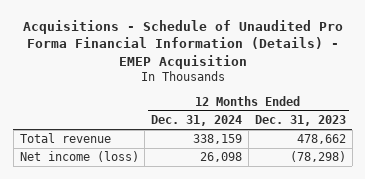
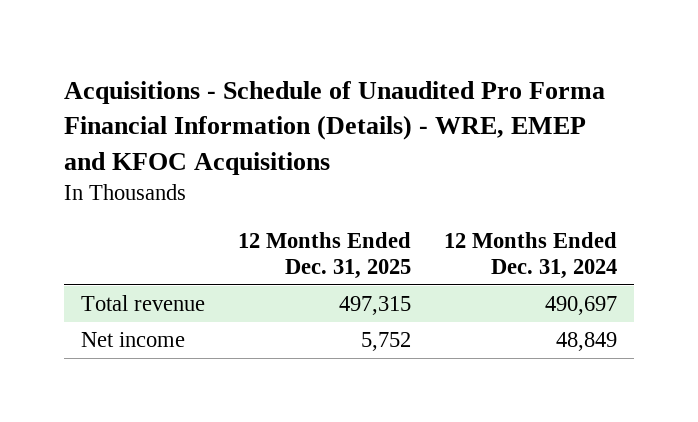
- Acquisitions - Schedule of Unaudited Pro Forma Financial Information (Details) - EMEP Acquisition
+ Acquisitions - Schedule of Unaudited Pro Forma Financial Information (Details) - WRE, EMEP and KFOC Acquisitions
- | 12 Months Ended Dec. 31, 2024 | 12 Months Ended Dec. 31, 2023
+ | 12 Months Ended Dec. 31, 2025 | 12 Months Ended Dec. 31, 2024
- Total revenue | 338,159 | 478,662
- Net income (loss) | 26,098 | (78,298)
+ Total revenue | 497,315 | 490,697
+ Net income | 5,752 | 48,849

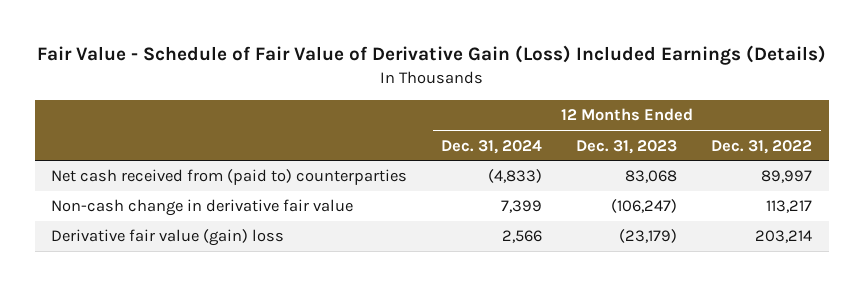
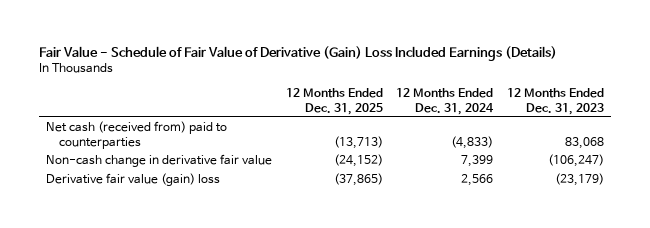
- Fair Value - Schedule of Fair Value of Derivative Gain (Loss) Included Earnings (Details)
+ Fair Value - Schedule of Fair Value of Derivative (Gain) Loss Included Earnings (Details)
- | 12 Months Ended Dec. 31, 2024 | 12 Months Ended Dec. 31, 2023 | 12 Months Ended Dec. 31, 2022
+ | 12 Months Ended Dec. 31, 2025 | 12 Months Ended Dec. 31, 2024 | 12 Months Ended Dec. 31, 2023
- Net cash received from (paid to) counterparties | (4,833) | 83,068 | 89,997
+ Net cash (received from) paid to counterparties | (13,713) | (4,833) | 83,068

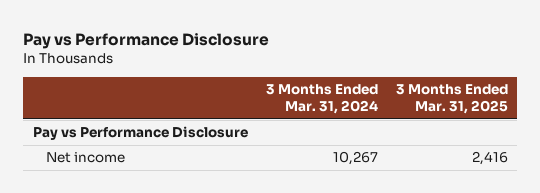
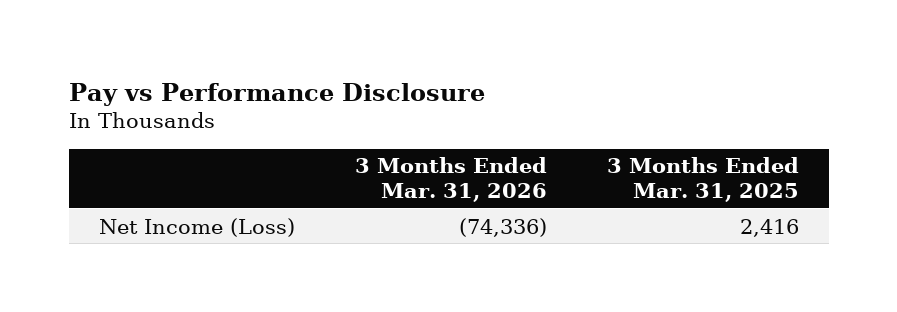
- | 3 Months Ended Mar. 31, 2024 | 3 Months Ended Mar. 31, 2025
+ | 3 Months Ended Mar. 31, 2026 | 3 Months Ended Mar. 31, 2025
- Pay vs Performance Disclosure
- Net income | 10,267 | 2,416
+ Net Income (Loss) | (74,336) | 2,416

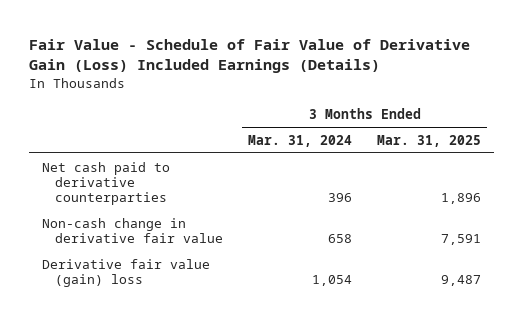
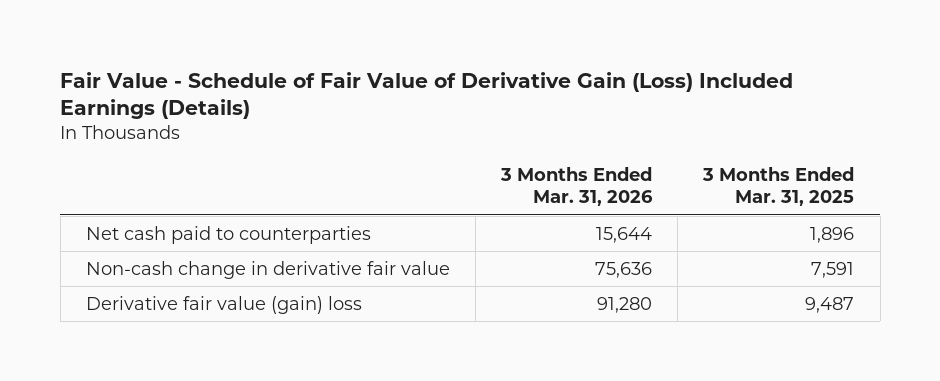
- | 3 Months Ended Mar. 31, 2024 | 3 Months Ended Mar. 31, 2025
+ | 3 Months Ended Mar. 31, 2026 | 3 Months Ended Mar. 31, 2025
- Net cash paid to derivative counterparties | 396 | 1,896
+ Net cash paid to counterparties | 15,644 | 1,896

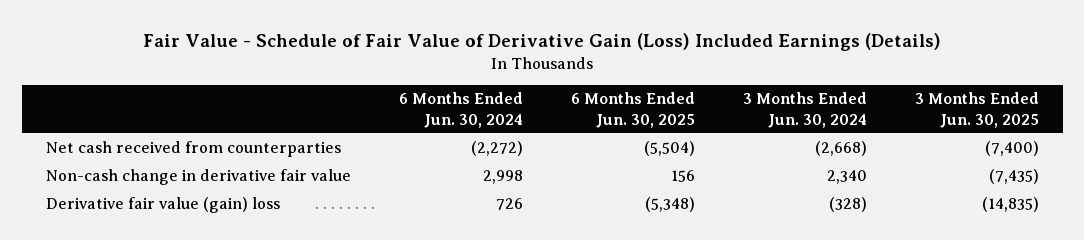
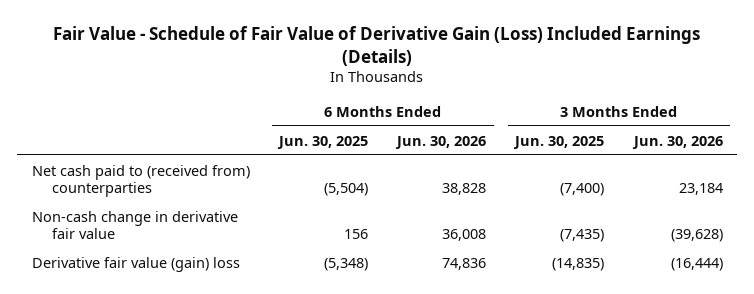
- | 6 Months Ended Jun. 30, 2024 | 6 Months Ended Jun. 30, 2025 | 3 Months Ended Jun. 30, 2024 | 3 Months Ended Jun. 30, 2025
+ | 6 Months Ended Jun. 30, 2025 | 6 Months Ended Jun. 30, 2026 | 3 Months Ended Jun. 30, 2025 | 3 Months Ended Jun. 30, 2026
- Net cash received from counterparties | (2,272) | (5,504) | (2,668) | (7,400)
+ Net cash paid to (received from) counterparties | (5,504) | 38,828 | (7,400) | 23,184

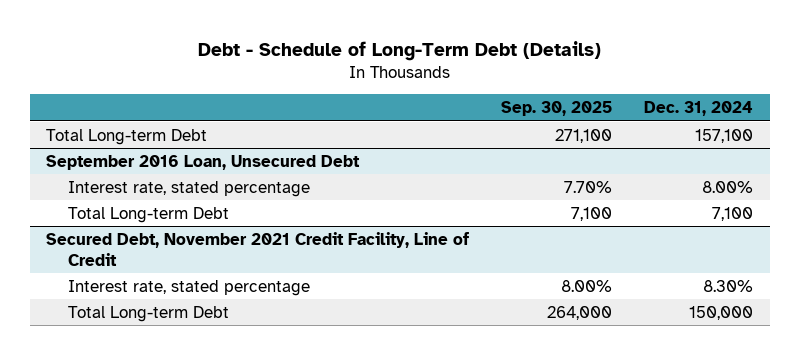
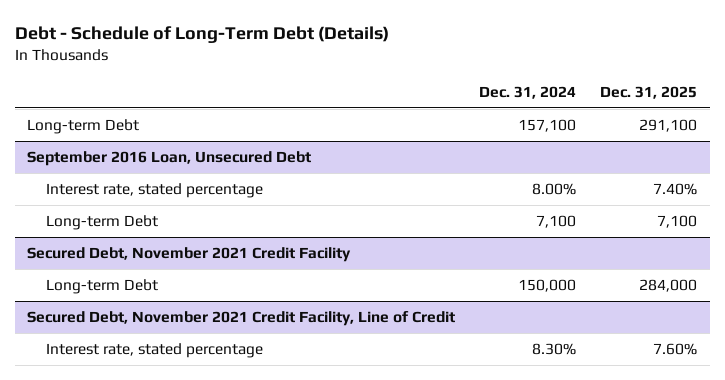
- | Sep. 30, 2025 | Dec. 31, 2024
+ | Dec. 31, 2024 | Dec. 31, 2025
- Total Long-term Debt | 271,100 | 157,100
+ Long-term Debt | 157,100 | 291,100
@ September 2016 Loan, Unsecured Debt
- Total Long-term Debt | 7,100 | 7,100
+ Long-term Debt | 7,100 | 7,100
+ Secured Debt, November 2021 Credit Facility
+ Long-term Debt | 150,000 | 284,000
@ Secured Debt, November 2021 Credit Facility, Line of Credit
- Total Long-term Debt | 264,000 | 150,000

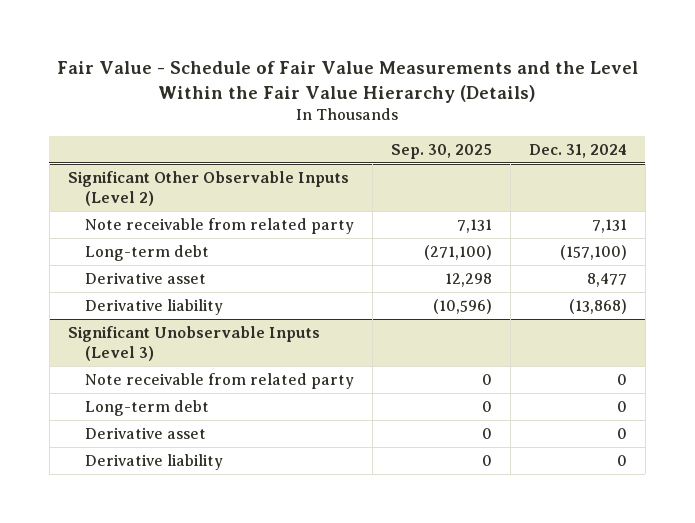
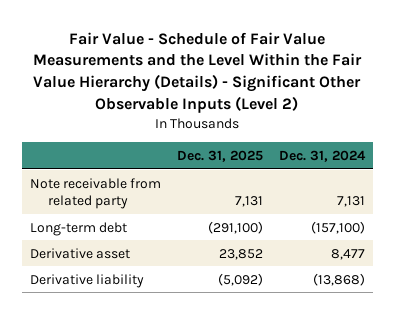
- Fair Value - Schedule of Fair Value Measurements and the Level Within the Fair Value Hierarchy (Details)
+ Fair Value - Schedule of Fair Value Measurements and the Level Within the Fair Value Hierarchy (Details) - Significant Other Observable Inputs (Level 2)
- | Sep. 30, 2025 | Dec. 31, 2024
+ | Dec. 31, 2025 | Dec. 31, 2024
- Significant Other Observable Inputs (Level 2)
- Significant Unobservable Inputs (Level 3)
- Note receivable from related party | 0 | 0
- Long-term debt | 0 | 0
- Derivative asset | 0 | 0
- Derivative liability | 0 | 0

